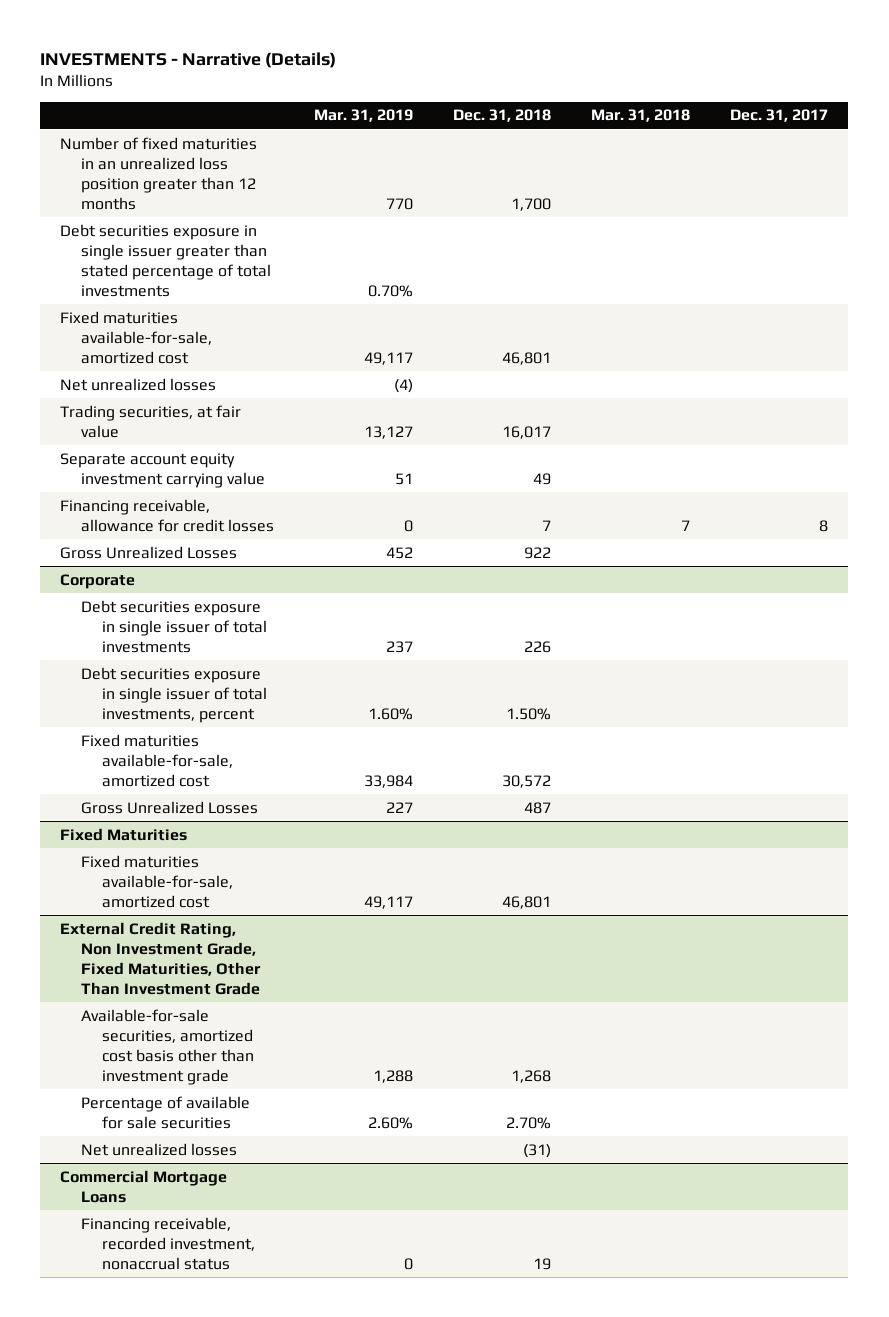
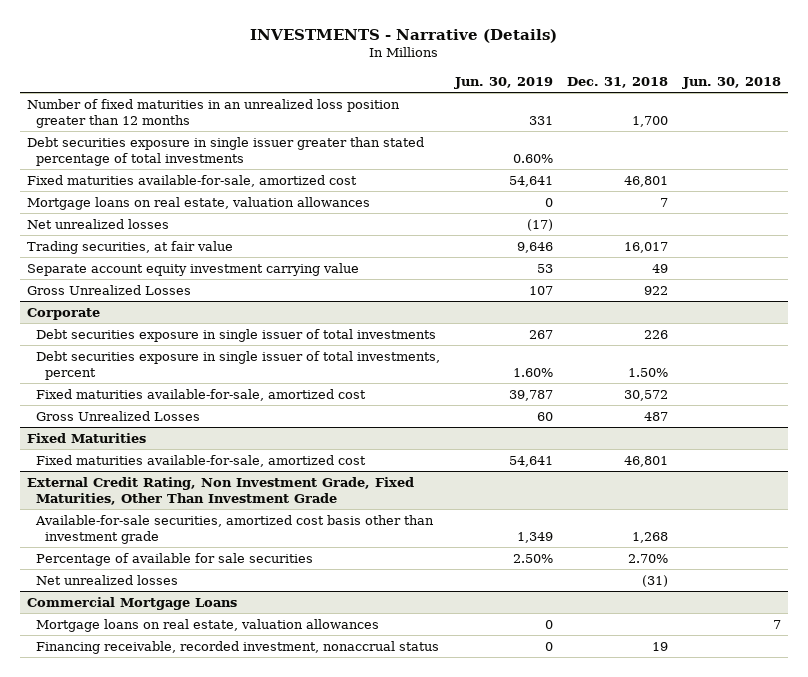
- | Mar. 31, 2019 | Dec. 31, 2018 | Mar. 31, 2018 | Dec. 31, 2017
+ | Jun. 30, 2019 | Dec. 31, 2018 | Jun. 30, 2018
+ Mortgage loans on real estate, valuation allowances | 0 | 7 |
- Financing receivable, allowance for credit losses | 0 | 7 | 7 | 8
@ Commercial Mortgage Loans
+ Mortgage loans on real estate, valuation allowances | 0 | | 7

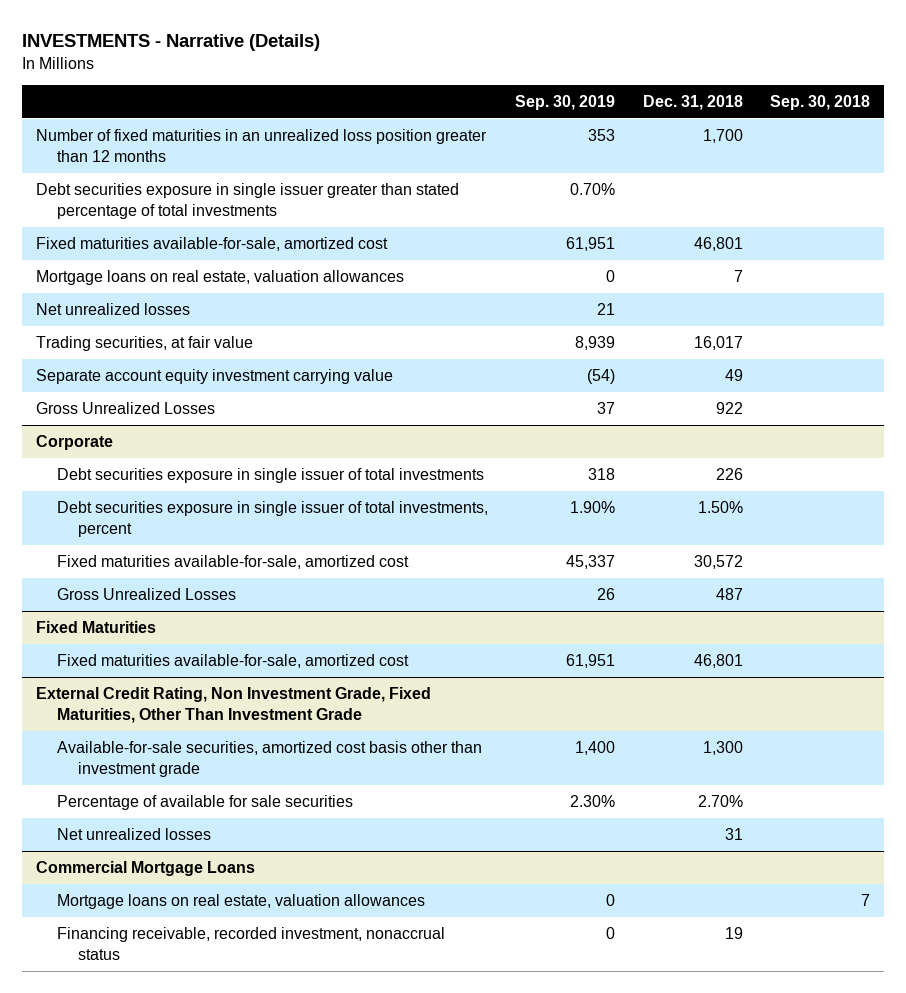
- | Jun. 30, 2019 | Dec. 31, 2018 | Jun. 30, 2018
+ | Sep. 30, 2019 | Dec. 31, 2018 | Sep. 30, 2018
@ External Credit Rating, Non Investment Grade, Fixed Maturities, Other Than Investment Grade
- Available-for-sale securities, amortized cost basis other than investment grade | 1,349 | 1,268 |
+ Available-for-sale securities, amortized cost basis other than investment grade | 1,400 | 1,300 |
- Net unrealized losses | | (31) |
+ Net unrealized losses | | 31 |

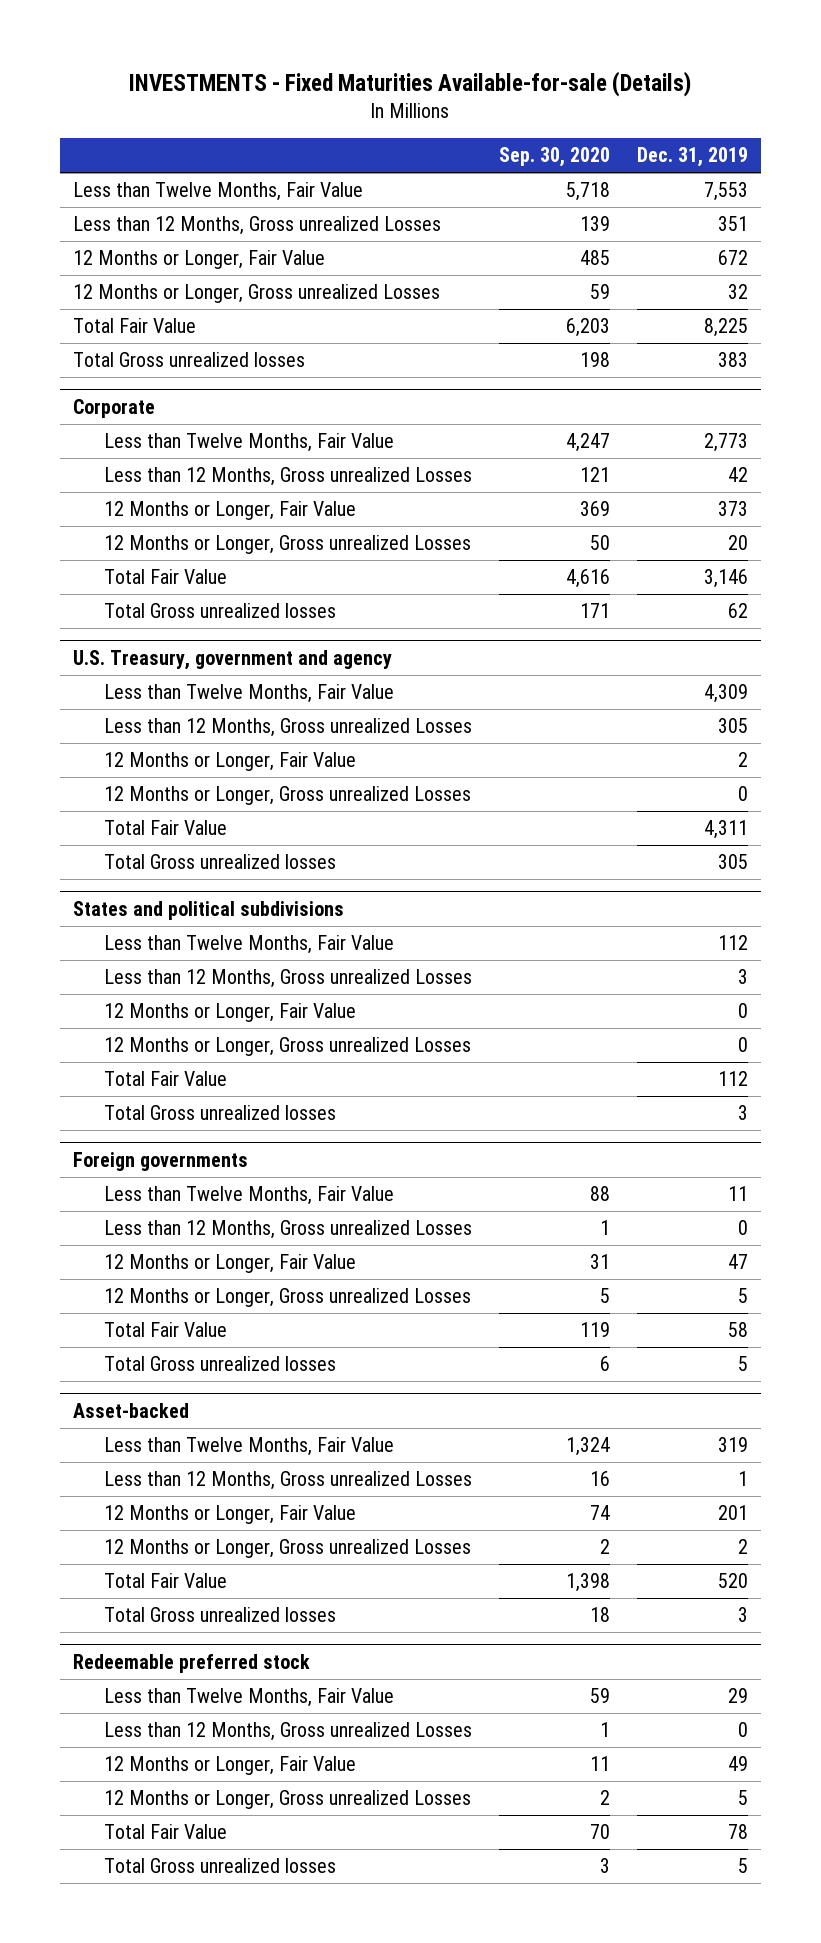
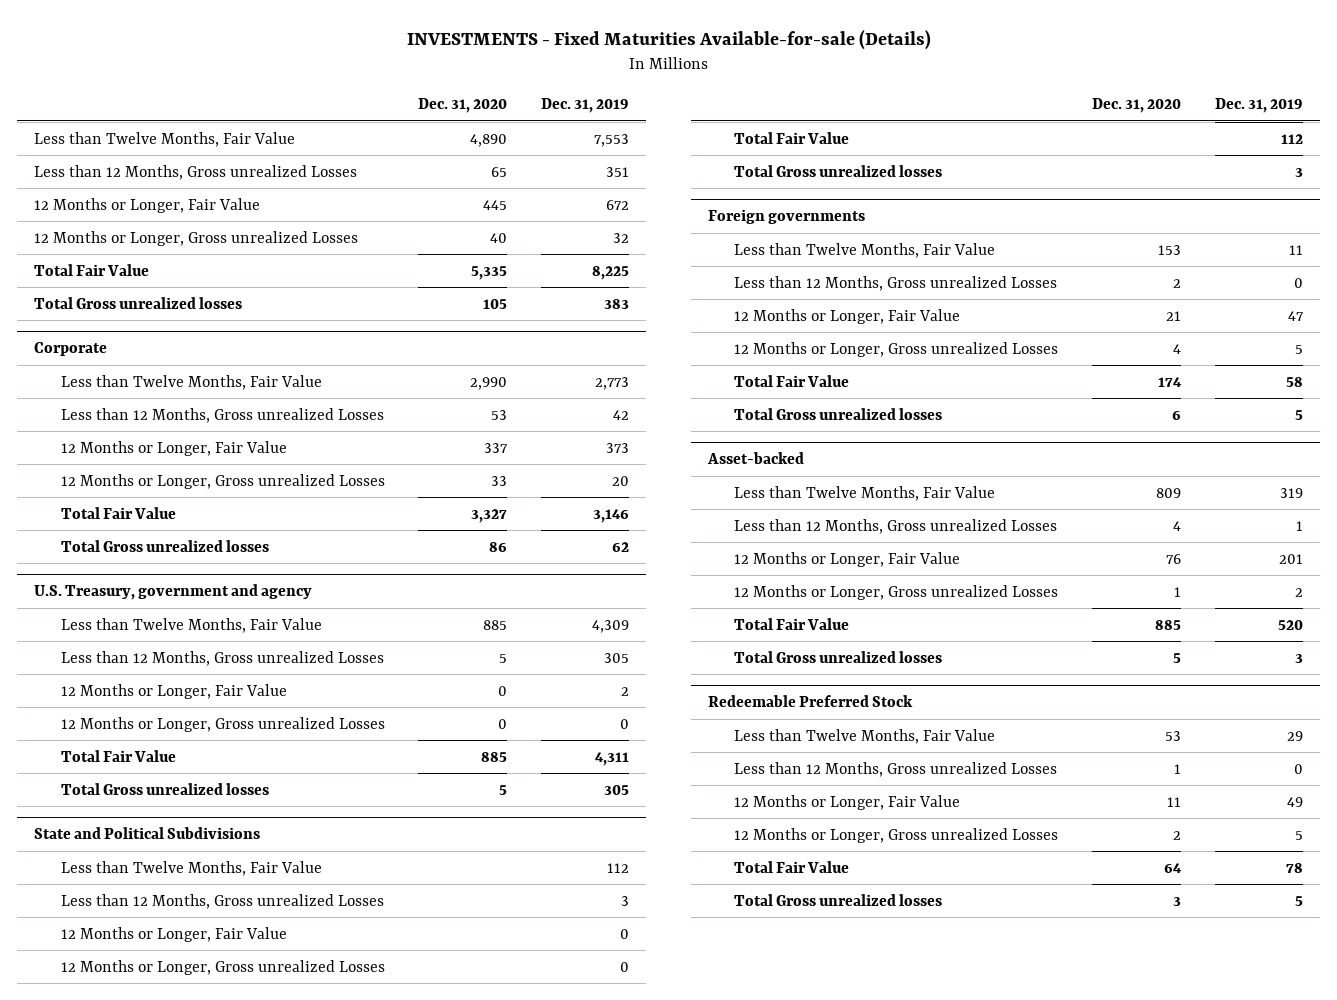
- | Sep. 30, 2020 | Dec. 31, 2019
+ | Dec. 31, 2020 | Dec. 31, 2019
- States and political subdivisions
+ State and Political Subdivisions
- Redeemable preferred stock
+ Redeemable Preferred Stock

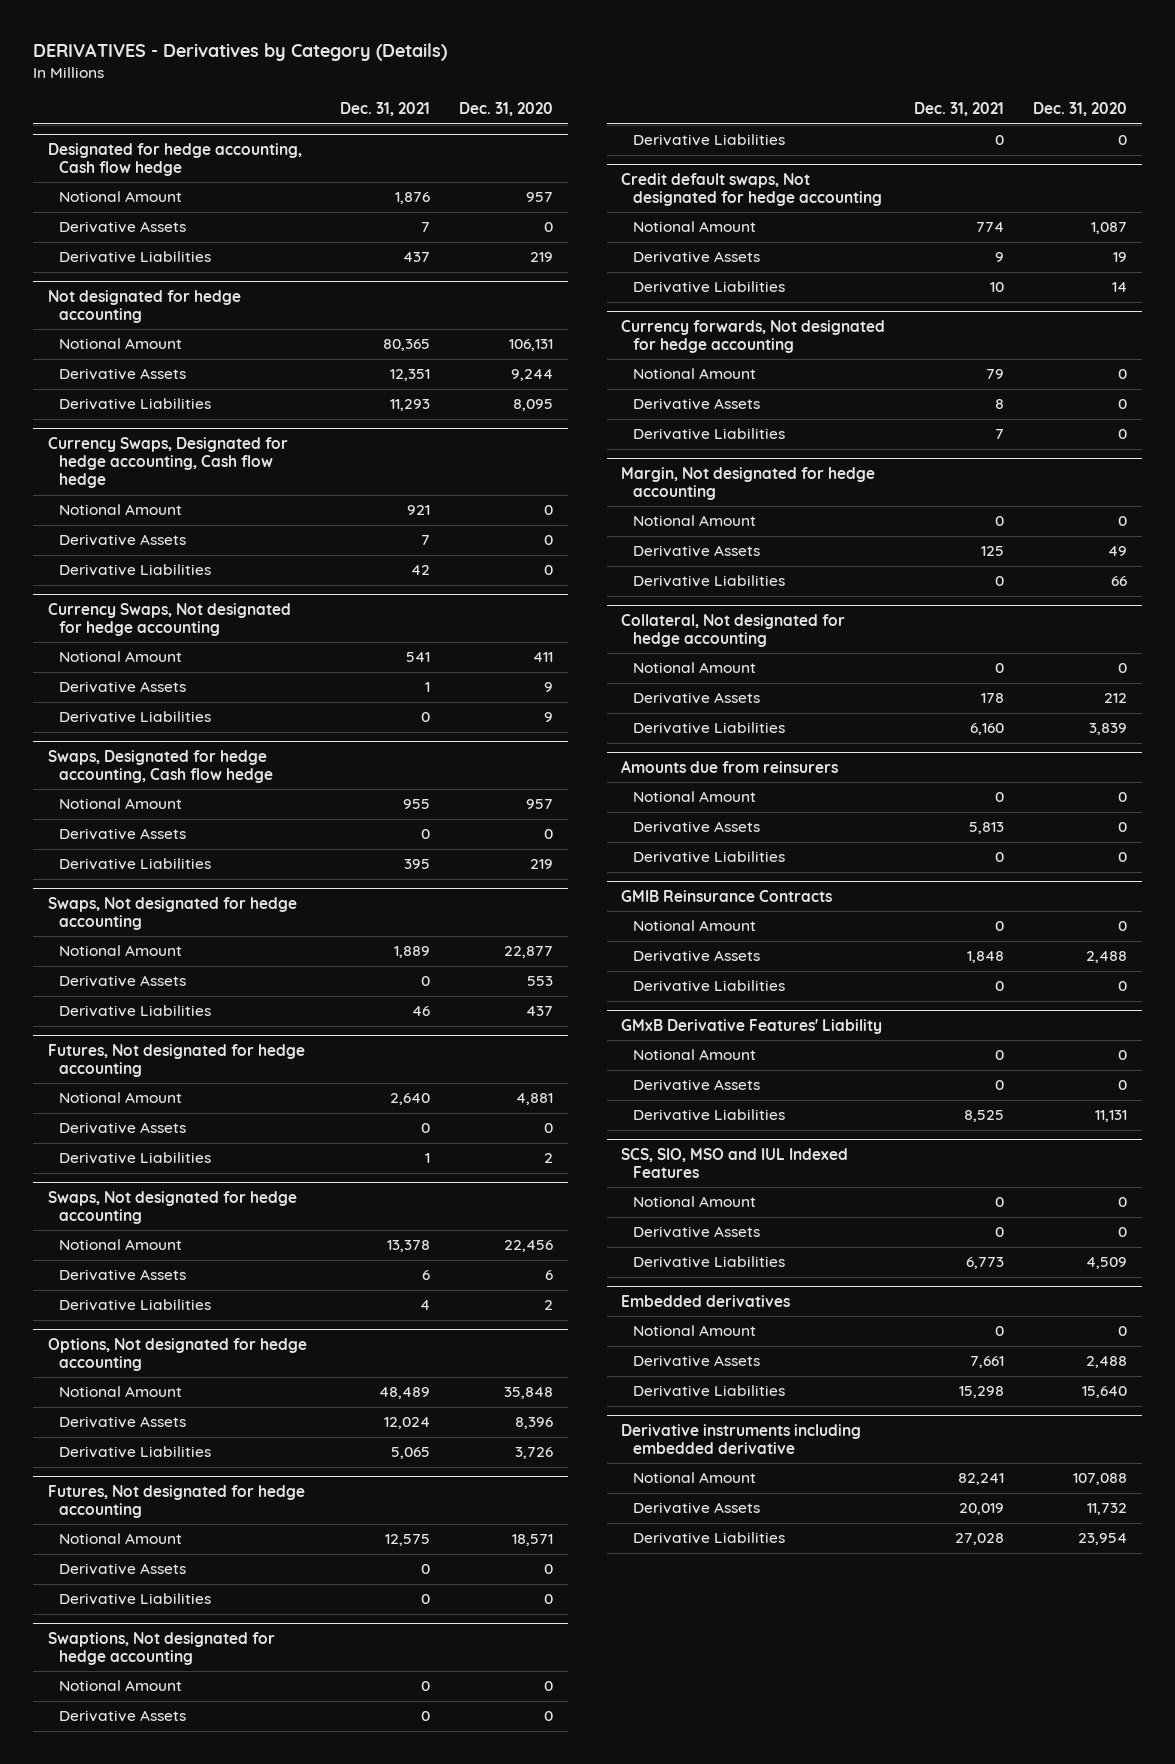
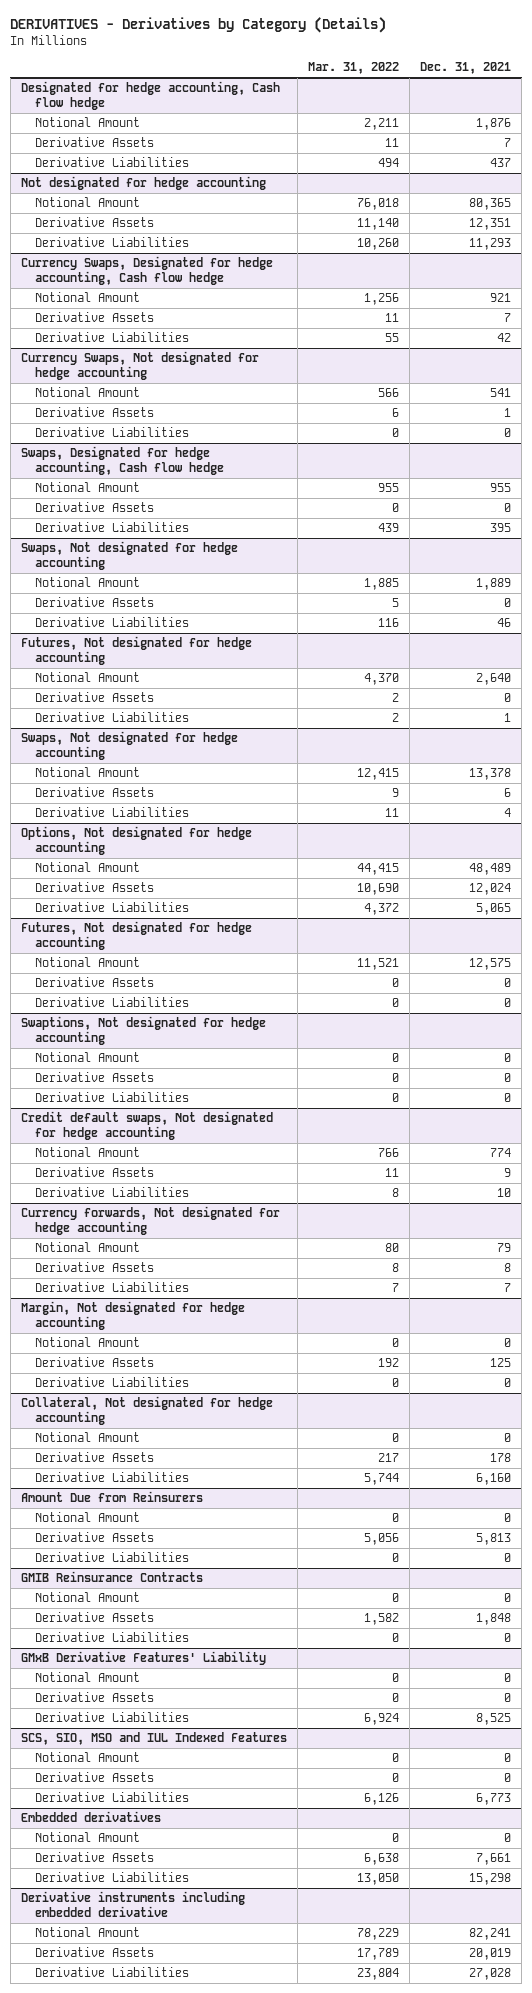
- | Dec. 31, 2021 | Dec. 31, 2020
+ | Mar. 31, 2022 | Dec. 31, 2021
- Amounts due from reinsurers
+ Amount Due from Reinsurers

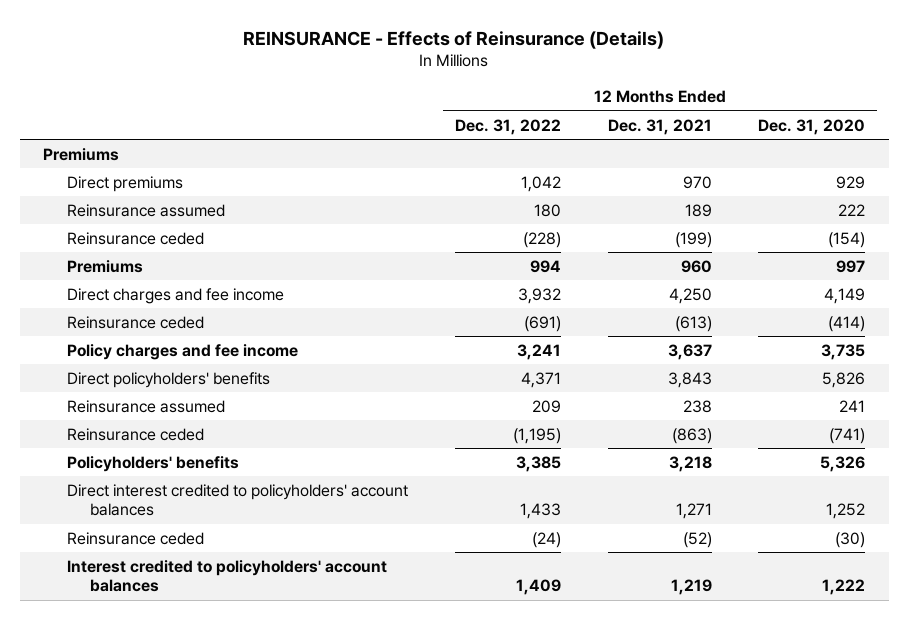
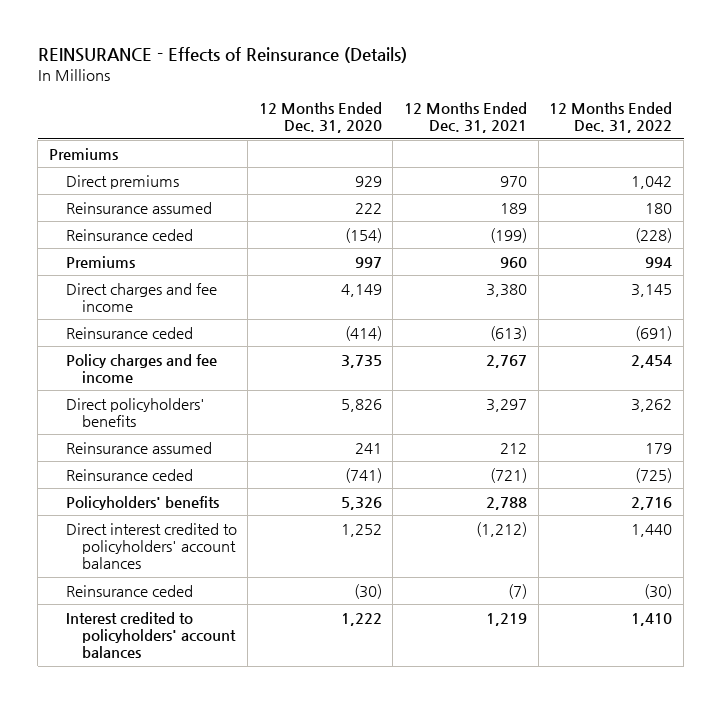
- | 12 Months Ended Dec. 31, 2022 | 12 Months Ended Dec. 31, 2021 | 12 Months Ended Dec. 31, 2020
+ | 12 Months Ended Dec. 31, 2020 | 12 Months Ended Dec. 31, 2021 | 12 Months Ended Dec. 31, 2022
- Direct charges and fee income | 3,932 | 4,250 | 4,149
+ Direct charges and fee income | 4,149 | 3,380 | 3,145
- Policy charges and fee income | 3,241 | 3,637 | 3,735
- Direct policyholders' benefits | 4,371 | 3,843 | 5,826
- Reinsurance assumed | 209 | 238 | 241
- Reinsurance ceded | (1,195) | (863) | (741)
- Policyholders' benefits | 3,385 | 3,218 | 5,326
- Direct interest credited to policyholders' account balances | 1,433 | 1,271 | 1,252
- Reinsurance ceded | (24) | (52) | (30)
- Interest credited to policyholders' account balances | 1,409 | 1,219 | 1,222
+ Policy charges and fee income | 3,735 | 2,767 | 2,454
+ Direct policyholders' benefits | 5,826 | 3,297 | 3,262
+ Reinsurance assumed | 241 | 212 | 179
+ Reinsurance ceded | (741) | (721) | (725)
+ Policyholders' benefits | 5,326 | 2,788 | 2,716
+ Direct interest credited to policyholders' account balances | 1,252 | (1,212) | 1,440
+ Reinsurance ceded | (30) | (7) | (30)
+ Interest credited to policyholders' account balances | 1,222 | 1,219 | 1,410

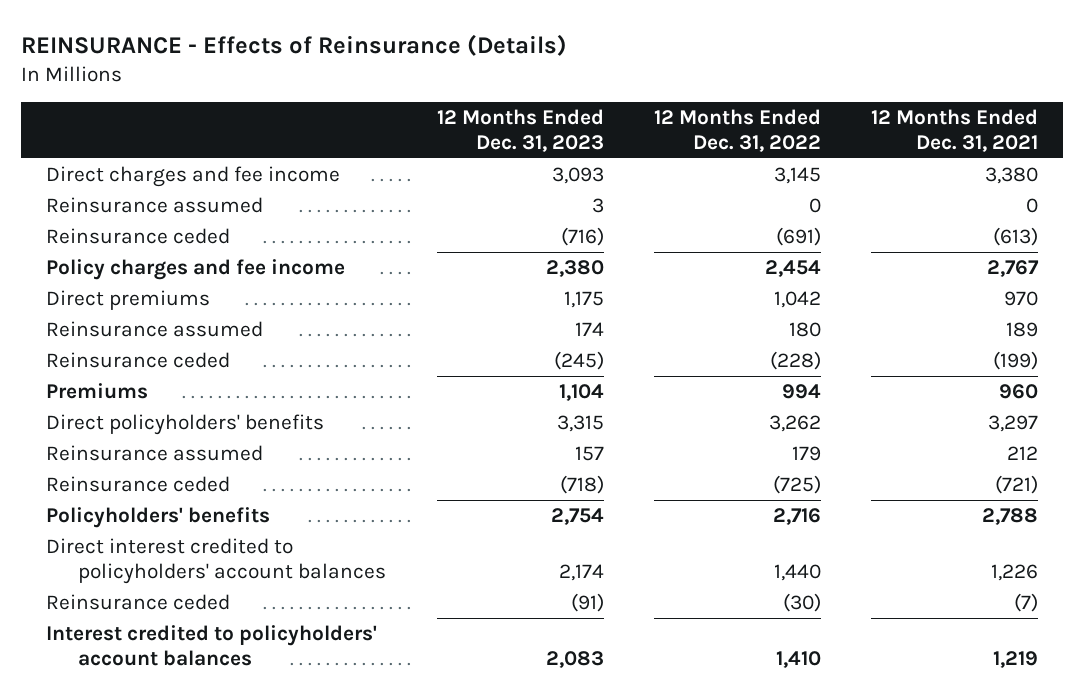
- | 12 Months Ended Dec. 31, 2020 | 12 Months Ended Dec. 31, 2021 | 12 Months Ended Dec. 31, 2022
+ | 12 Months Ended Dec. 31, 2023 | 12 Months Ended Dec. 31, 2022 | 12 Months Ended Dec. 31, 2021
- Premiums
moved up: Direct charges and fee income | 3,093 | 3,145 | 3,380
+ Reinsurance assumed | 3 | 0 | 0
moved up: Reinsurance ceded | (716) | (691) | (613)
moved up: Policy charges and fee income | 2,380 | 2,454 | 2,767
- Direct interest credited to policyholders' account balances | 1,252 | (1,212) | 1,440
+ Direct interest credited to policyholders' account balances | 2,174 | 1,440 | 1,226

